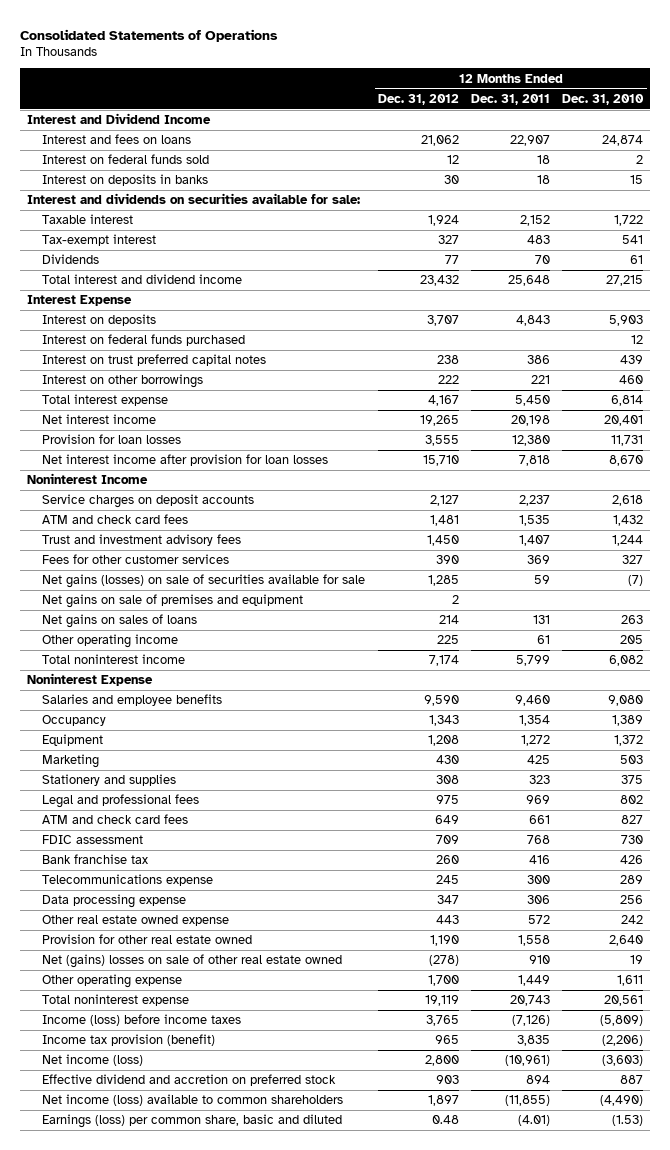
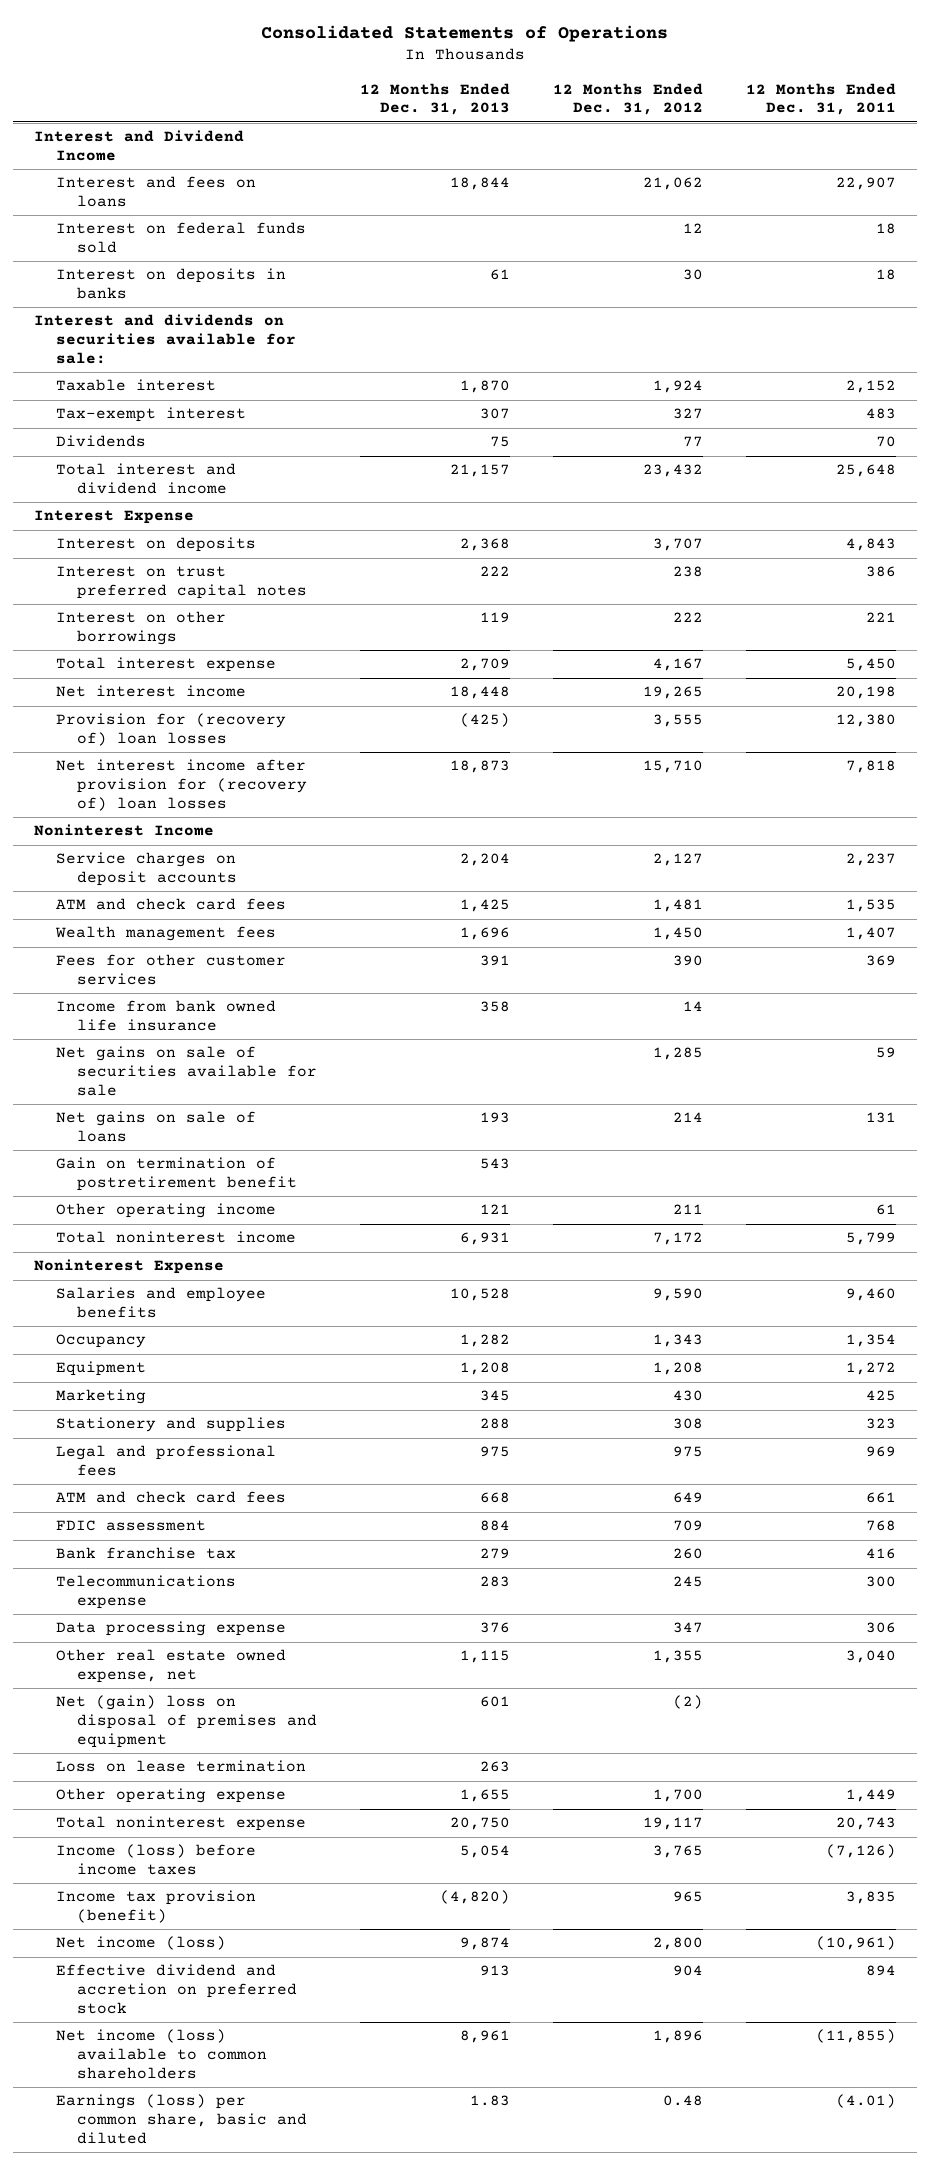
- | 12 Months Ended Dec. 31, 2012 | 12 Months Ended Dec. 31, 2011 | 12 Months Ended Dec. 31, 2010
+ | 12 Months Ended Dec. 31, 2013 | 12 Months Ended Dec. 31, 2012 | 12 Months Ended Dec. 31, 2011
- Interest on federal funds purchased | | | 12
- Provision for loan losses | 3,555 | 12,380 | 11,731
- Net interest income after provision for loan losses | 15,710 | 7,818 | 8,670
+ Provision for (recovery of) loan losses | (425) | 3,555 | 12,380
+ Net interest income after provision for (recovery of) loan losses | 18,873 | 15,710 | 7,818
- Trust and investment advisory fees | 1,450 | 1,407 | 1,244
+ Wealth management fees | 1,696 | 1,450 | 1,407
- Net gains (losses) on sale of securities available for sale | 1,285 | 59 | (7)
- Net gains on sale of premises and equipment | 2 | |
- Net gains on sales of loans | 214 | 131 | 263
- Other operating income | 225 | 61 | 205
- Total noninterest income | 7,174 | 5,799 | 6,082
+ Income from bank owned life insurance | 358 | 14 |
+ Net gains on sale of securities available for sale | | 1,285 | 59
+ Net gains on sale of loans | 193 | 214 | 131
+ Gain on termination of postretirement benefit | 543 | |
+ Other operating income | 121 | 211 | 61
+ Total noninterest income | 6,931 | 7,172 | 5,799
- Other real estate owned expense | 443 | 572 | 242
- Provision for other real estate owned | 1,190 | 1,558 | 2,640
- Net (gains) losses on sale of other real estate owned | (278) | 910 | 19
+ Other real estate owned expense, net | 1,115 | 1,355 | 3,040
+ Net (gain) loss on disposal of premises and equipment | 601 | (2) |
+ Loss on lease termination | 263 | |
- Total noninterest expense | 19,119 | 20,743 | 20,561
+ Total noninterest expense | 20,750 | 19,117 | 20,743
- Effective dividend and accretion on preferred stock | 903 | 894 | 887
- Net income (loss) available to common shareholders | 1,897 | (11,855) | (4,490)
+ Effective dividend and accretion on preferred stock | 913 | 904 | 894
+ Net income (loss) available to common shareholders | 8,961 | 1,896 | (11,855)

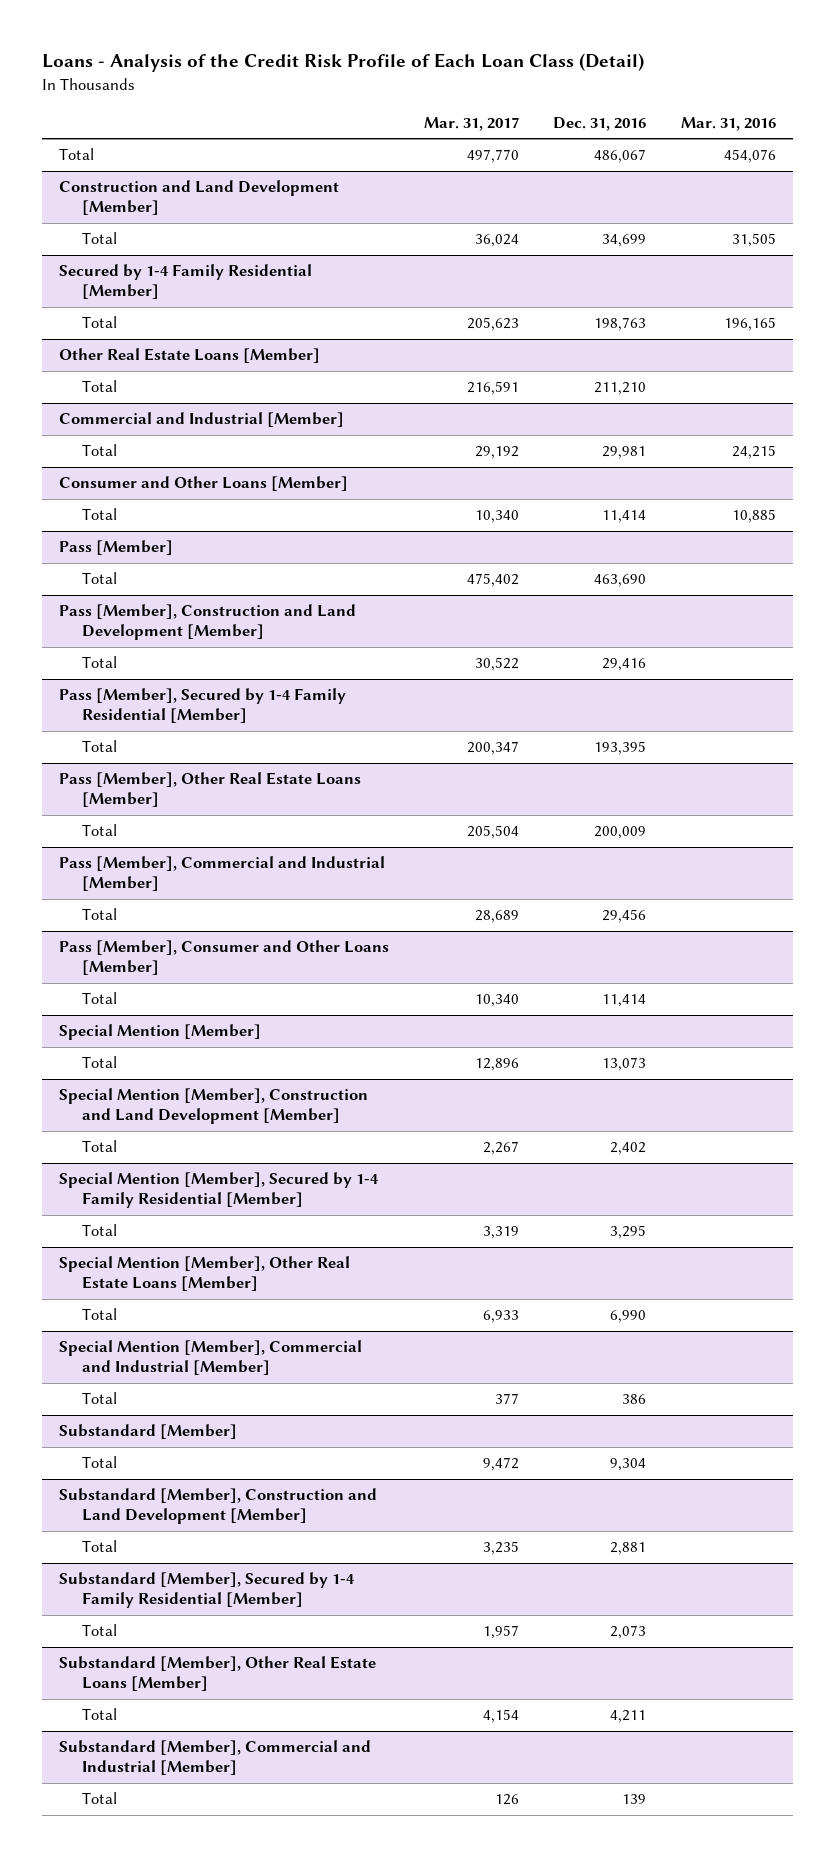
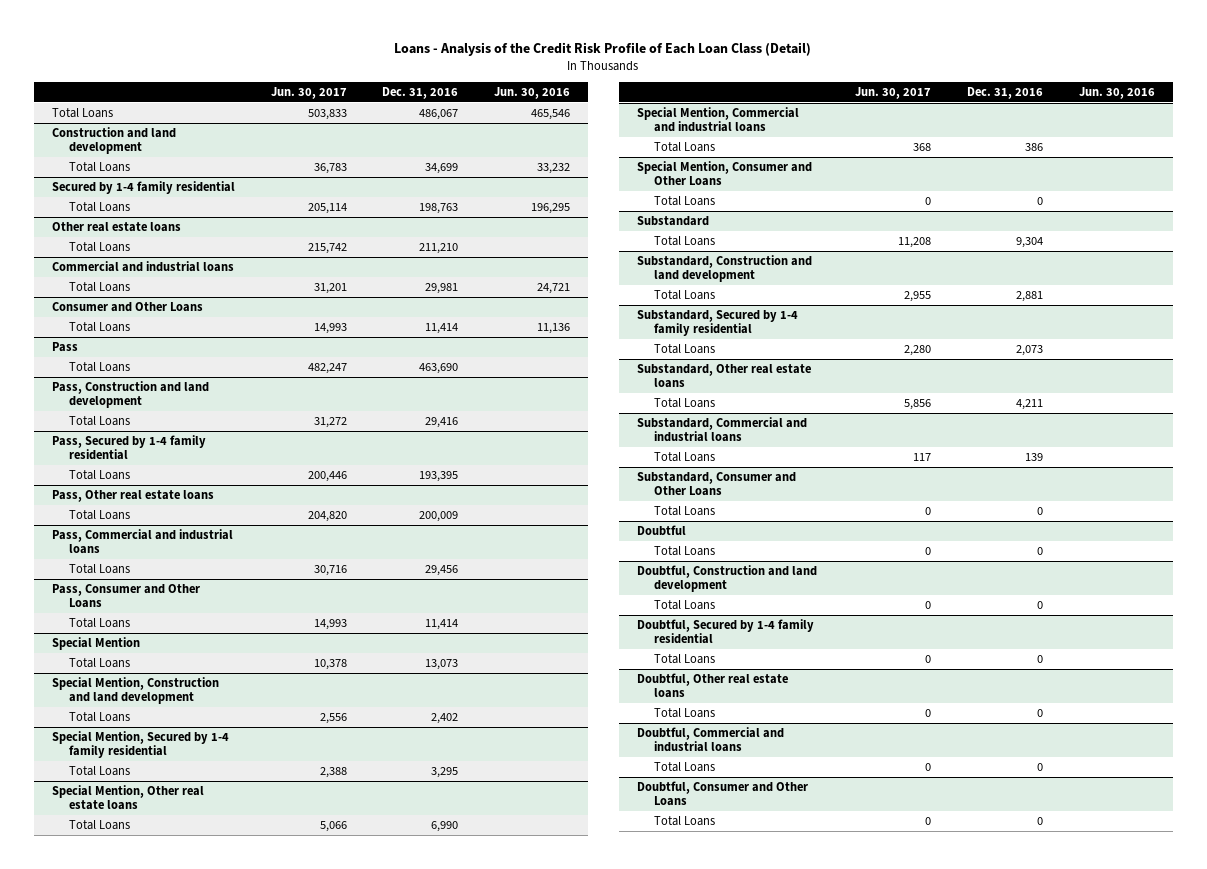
- | Mar. 31, 2017 | Dec. 31, 2016 | Mar. 31, 2016
+ | Jun. 30, 2017 | Dec. 31, 2016 | Jun. 30, 2016
- Total | 497,770 | 486,067 | 454,076
- Construction and Land Development [Member]
- Total | 36,024 | 34,699 | 31,505
- Secured by 1-4 Family Residential [Member]
- Total | 205,623 | 198,763 | 196,165
- Other Real Estate Loans [Member]
- Total | 216,591 | 211,210 |
- Commercial and Industrial [Member]
- Total | 29,192 | 29,981 | 24,215
- Consumer and Other Loans [Member]
- Total | 10,340 | 11,414 | 10,885
- Pass [Member]
- Total | 475,402 | 463,690 |
- Pass [Member], Construction and Land Development [Member]
- Total | 30,522 | 29,416 |
- Pass [Member], Secured by 1-4 Family Residential [Member]
- Total | 200,347 | 193,395 |
- Pass [Member], Other Real Estate Loans [Member]
- Total | 205,504 | 200,009 |
- Pass [Member], Commercial and Industrial [Member]
- Total | 28,689 | 29,456 |
- Pass [Member], Consumer and Other Loans [Member]
- Total | 10,340 | 11,414 |
- Special Mention [Member]
- Total | 12,896 | 13,073 |
- Special Mention [Member], Construction and Land Development [Member]
- Total | 2,267 | 2,402 |
- Special Mention [Member], Secured by 1-4 Family Residential [Member]
- Total | 3,319 | 3,295 |
- Special Mention [Member], Other Real Estate Loans [Member]
- Total | 6,933 | 6,990 |
- Special Mention [Member], Commercial and Industrial [Member]
- Total | 377 | 386 |
- Substandard [Member]
- Total | 9,472 | 9,304 |
- Substandard [Member], Construction and Land Development [Member]
- Total | 3,235 | 2,881 |
- Substandard [Member], Secured by 1-4 Family Residential [Member]
- Total | 1,957 | 2,073 |
- Substandard [Member], Other Real Estate Loans [Member]
- Total | 4,154 | 4,211 |
- Substandard [Member], Commercial and Industrial [Member]
- Total | 126 | 139 |
+ Total Loans | 503,833 | 486,067 | 465,546
+ Construction and land development
+ Total Loans | 36,783 | 34,699 | 33,232
+ Secured by 1-4 family residential
+ Total Loans | 205,114 | 198,763 | 196,295
+ Other real estate loans
+ Total Loans | 215,742 | 211,210 |
+ Commercial and industrial loans
+ Total Loans | 31,201 | 29,981 | 24,721
+ Consumer and Other Loans
+ Total Loans | 14,993 | 11,414 | 11,136
+ Pass
+ Total Loans | 482,247 | 463,690 |
+ Pass, Construction and land development
+ Total Loans | 31,272 | 29,416 |
+ Pass, Secured by 1-4 family residential
+ Total Loans | 200,446 | 193,395 |
+ Pass, Other real estate loans
+ Total Loans | 204,820 | 200,009 |
+ Pass, Commercial and industrial loans
+ Total Loans | 30,716 | 29,456 |
+ Pass, Consumer and Other Loans
+ Total Loans | 14,993 | 11,414 |
+ Special Mention
+ Total Loans | 10,378 | 13,073 |
+ Special Mention, Construction and land development
+ Total Loans | 2,556 | 2,402 |
+ Special Mention, Secured by 1-4 family residential
+ Total Loans | 2,388 | 3,295 |
+ Special Mention, Other real estate loans
+ Total Loans | 5,066 | 6,990 |
+ Special Mention, Commercial and industrial loans
+ Total Loans | 368 | 386 |
+ Special Mention, Consumer and Other Loans
+ Total Loans | 0 | 0 |
+ Substandard
+ Total Loans | 11,208 | 9,304 |
+ Substandard, Construction and land development
+ Total Loans | 2,955 | 2,881 |
+ Substandard, Secured by 1-4 family residential
+ Total Loans | 2,280 | 2,073 |
+ Substandard, Other real estate loans
+ Total Loans | 5,856 | 4,211 |
+ Substandard, Commercial and industrial loans
+ Total Loans | 117 | 139 |
+ Substandard, Consumer and Other Loans
+ Total Loans | 0 | 0 |
+ Doubtful
+ Total Loans | 0 | 0 |
+ Doubtful, Construction and land development
+ Total Loans | 0 | 0 |
+ Doubtful, Secured by 1-4 family residential
+ Total Loans | 0 | 0 |
+ Doubtful, Other real estate loans
+ Total Loans | 0 | 0 |
+ Doubtful, Commercial and industrial loans
+ Total Loans | 0 | 0 |
+ Doubtful, Consumer and Other Loans
+ Total Loans | 0 | 0 |

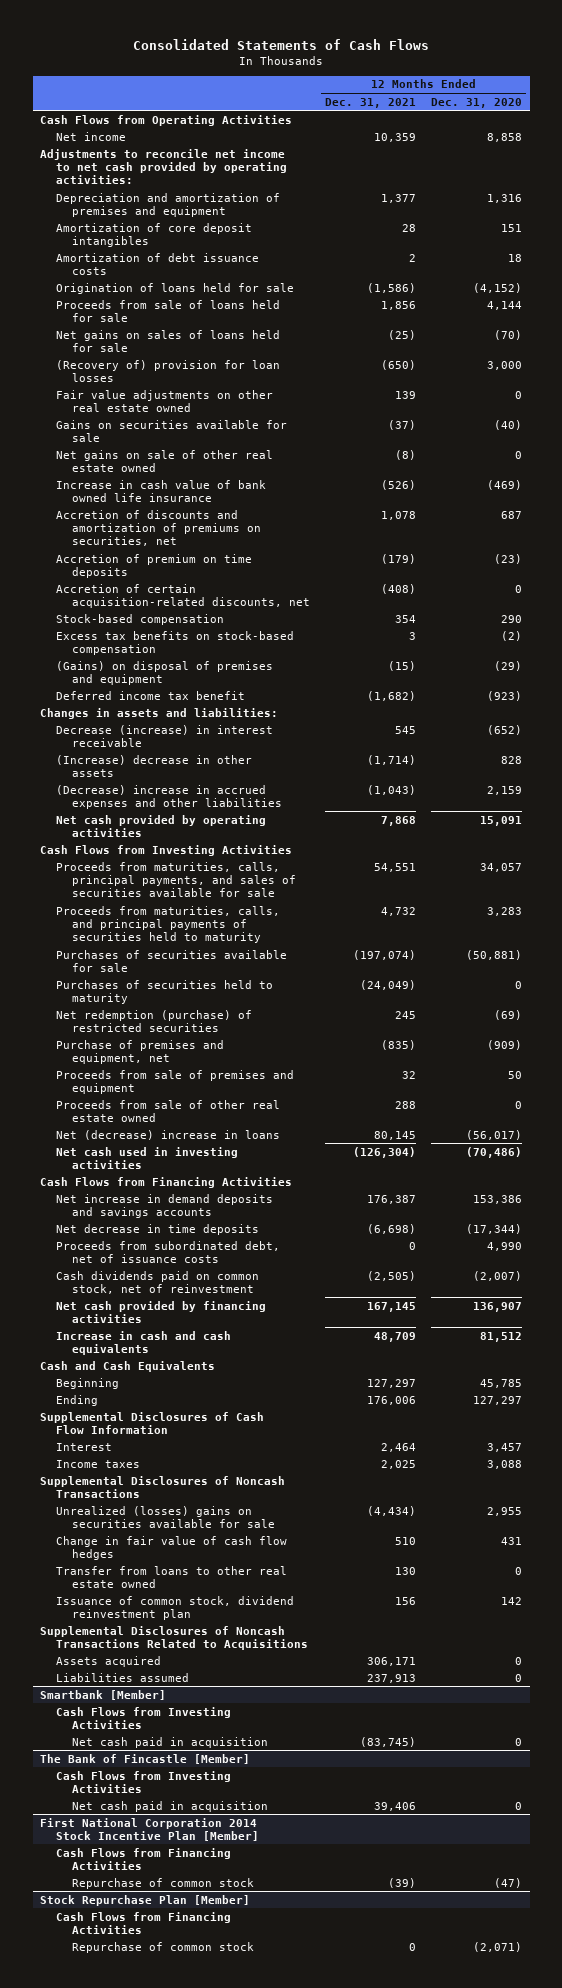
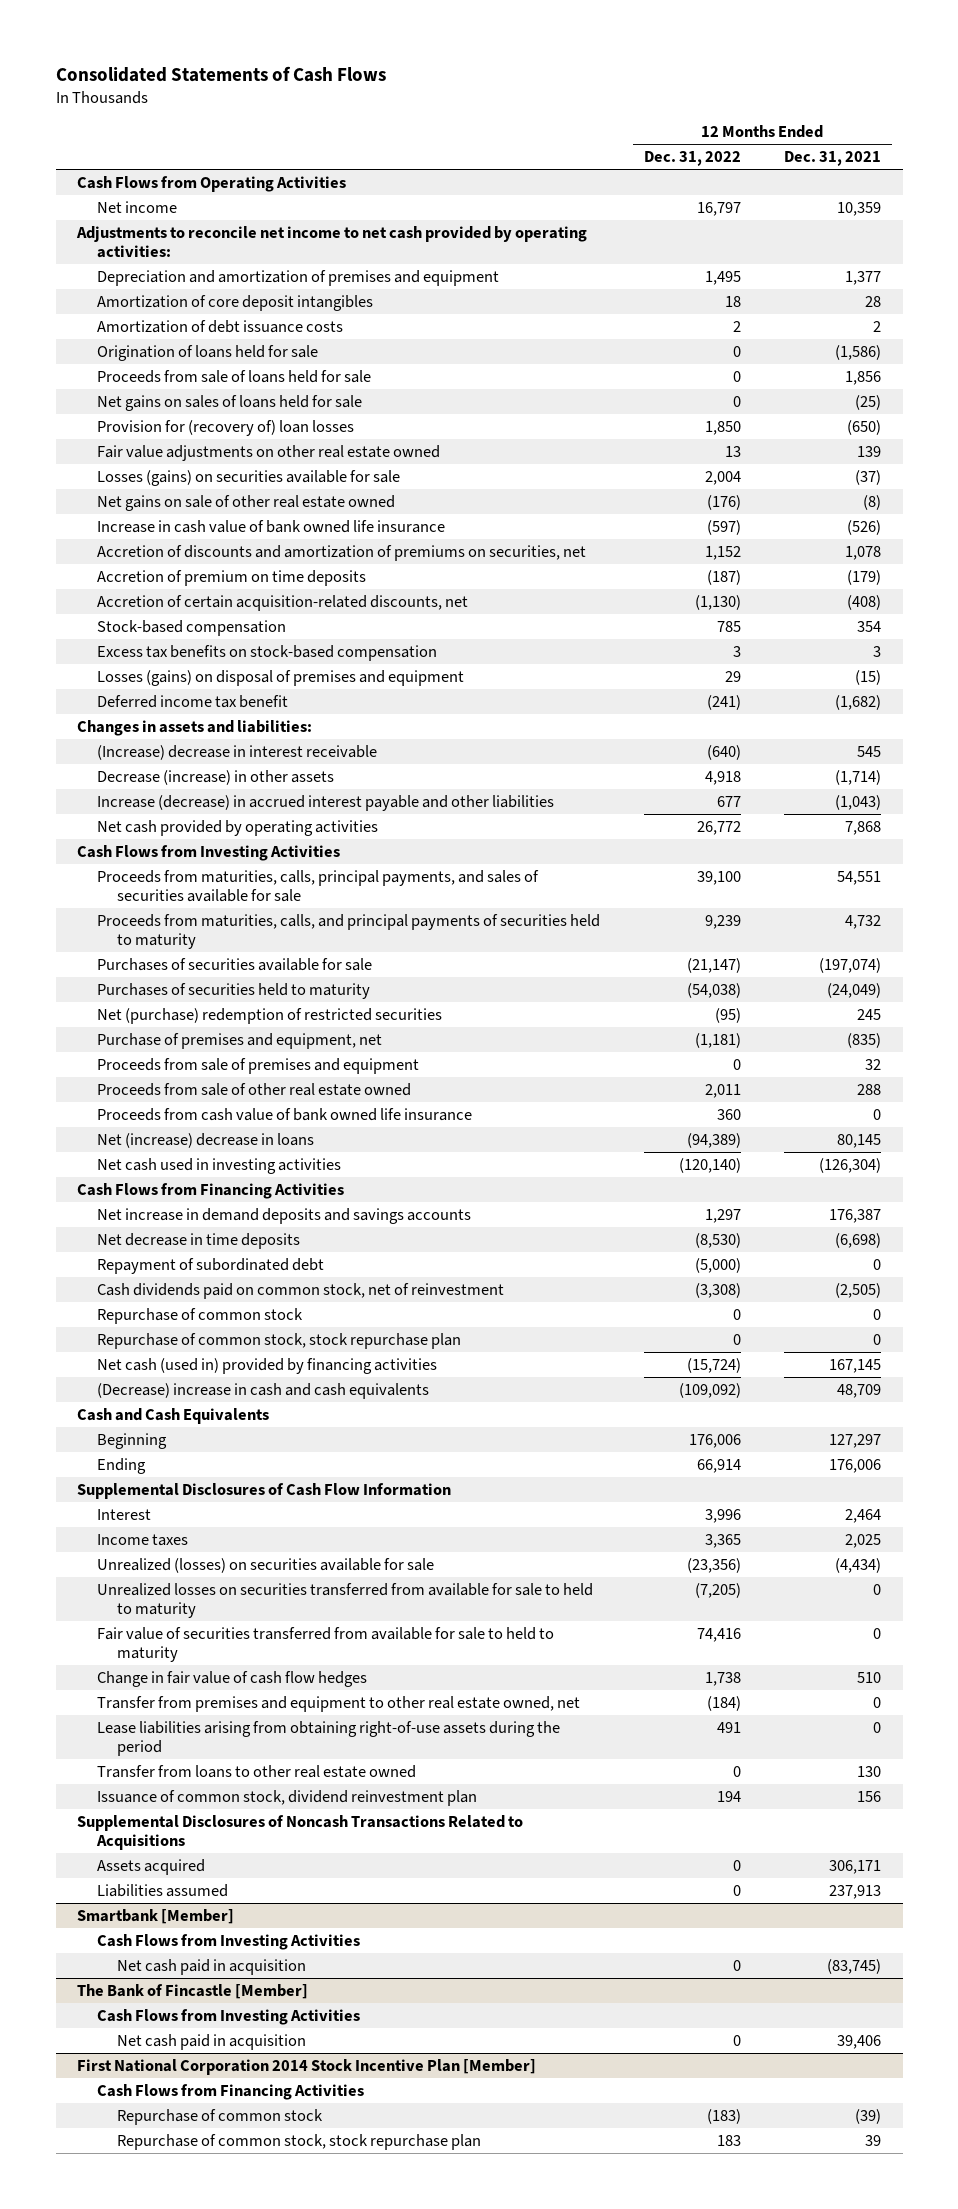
- | 12 Months Ended Dec. 31, 2021 | 12 Months Ended Dec. 31, 2020
+ | 12 Months Ended Dec. 31, 2022 | 12 Months Ended Dec. 31, 2021
- (Recovery of) provision for loan losses | (650) | 3,000
+ Provision for (recovery of) loan losses | 1,850 | (650)
- Gains on securities available for sale | (37) | (40)
+ Losses (gains) on securities available for sale | 2,004 | (37)
- (Gains) on disposal of premises and equipment | (15) | (29)
+ Losses (gains) on disposal of premises and equipment | 29 | (15)
- Decrease (increase) in interest receivable | 545 | (652)
- (Increase) decrease in other assets | (1,714) | 828
- (Decrease) increase in accrued expenses and other liabilities | (1,043) | 2,159
+ (Increase) decrease in interest receivable | (640) | 545
+ Decrease (increase) in other assets | 4,918 | (1,714)
+ Increase (decrease) in accrued interest payable and other liabilities | 677 | (1,043)
- Net redemption (purchase) of restricted securities | 245 | (69)
+ Net (purchase) redemption of restricted securities | (95) | 245
- Net (decrease) increase in loans | 80,145 | (56,017)
+ Proceeds from cash value of bank owned life insurance | 360 | 0
+ Net (increase) decrease in loans | (94,389) | 80,145
- Proceeds from subordinated debt, net of issuance costs | 0 | 4,990
+ Repayment of subordinated debt | (5,000) | 0
- Net cash provided by financing activities | 167,145 | 136,907
- Increase in cash and cash equivalents | 48,709 | 81,512
+ Repurchase of common stock | 0 | 0
+ Repurchase of common stock, stock repurchase plan | 0 | 0
+ Net cash (used in) provided by financing activities | (15,724) | 167,145
+ (Decrease) increase in cash and cash equivalents | (109,092) | 48,709
- Supplemental Disclosures of Noncash Transactions
- Unrealized (losses) gains on securities available for sale | (4,434) | 2,955
+ Unrealized (losses) on securities available for sale | (23,356) | (4,434)
+ Unrealized losses on securities transferred from available for sale to held to maturity | (7,205) | 0
+ Fair value of securities transferred from available for sale to held to maturity | 74,416 | 0
+ Transfer from premises and equipment to other real estate owned, net | (184) | 0
+ Lease liabilities arising from obtaining right-of-use assets during the period | 491 | 0
- Stock Repurchase Plan [Member]
- Cash Flows from Financing Activities
- Repurchase of common stock | 0 | (2,071)
@ First National Corporation 2014 Stock Incentive Plan [Member]
+ Repurchase of common stock, stock repurchase plan | 183 | 39

